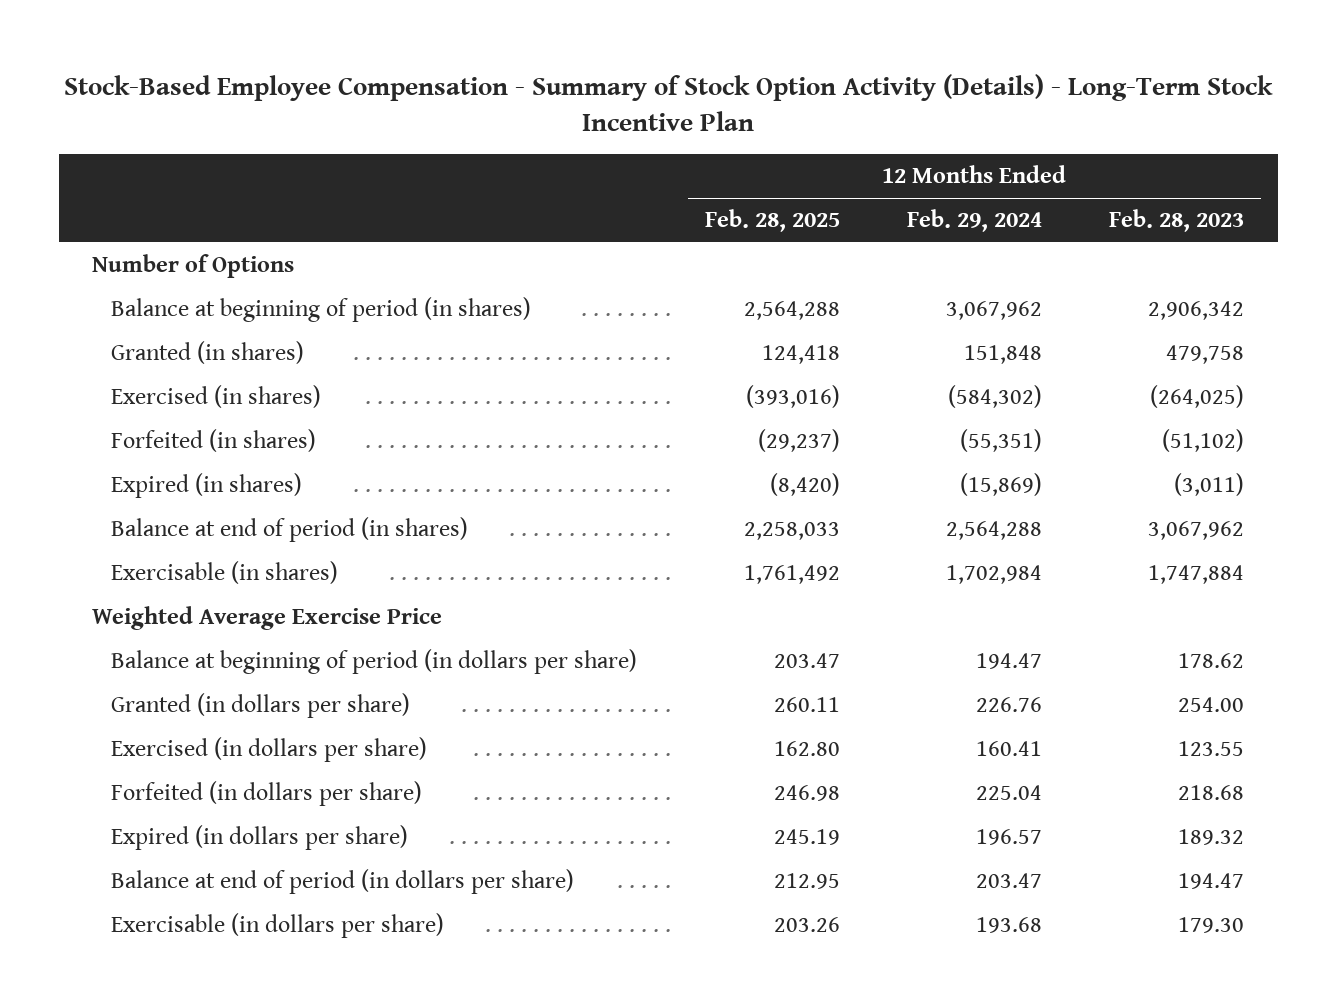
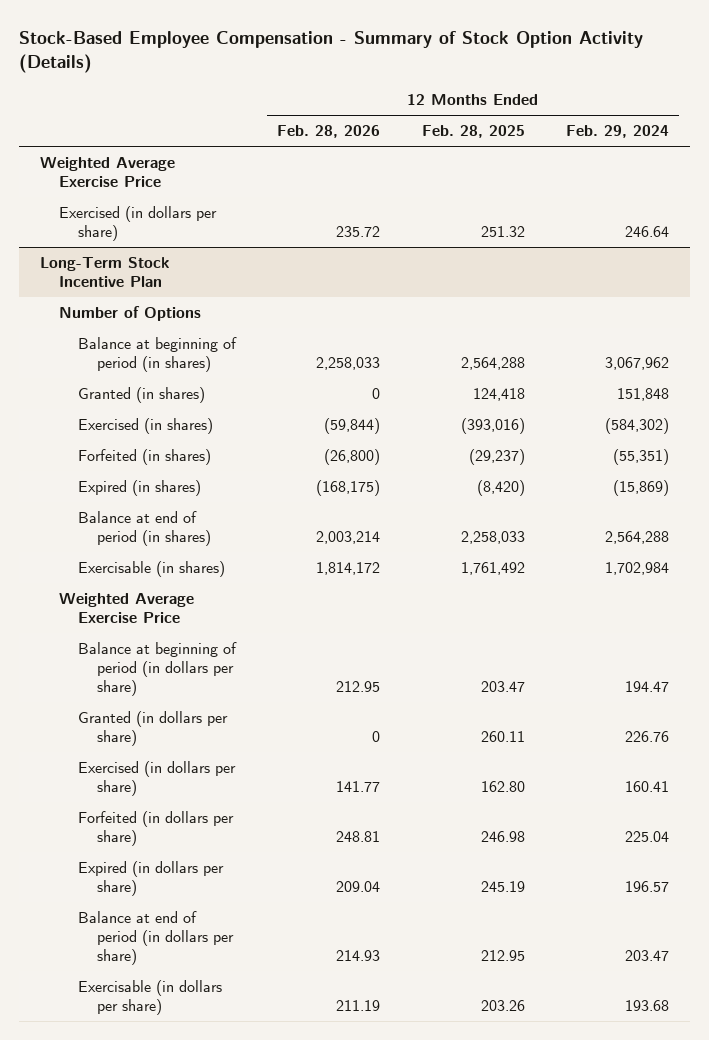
- Stock-Based Employee Compensation - Summary of Stock Option Activity (Details) - Long-Term Stock Incentive Plan
+ Stock-Based Employee Compensation - Summary of Stock Option Activity (Details)
- | 12 Months Ended Feb. 28, 2025 | 12 Months Ended Feb. 29, 2024 | 12 Months Ended Feb. 28, 2023
+ | 12 Months Ended Feb. 28, 2026 | 12 Months Ended Feb. 28, 2025 | 12 Months Ended Feb. 29, 2024
+ Weighted Average Exercise Price
+ Exercised (in dollars per share) | 235.72 | 251.32 | 246.64
+ Long-Term Stock Incentive Plan

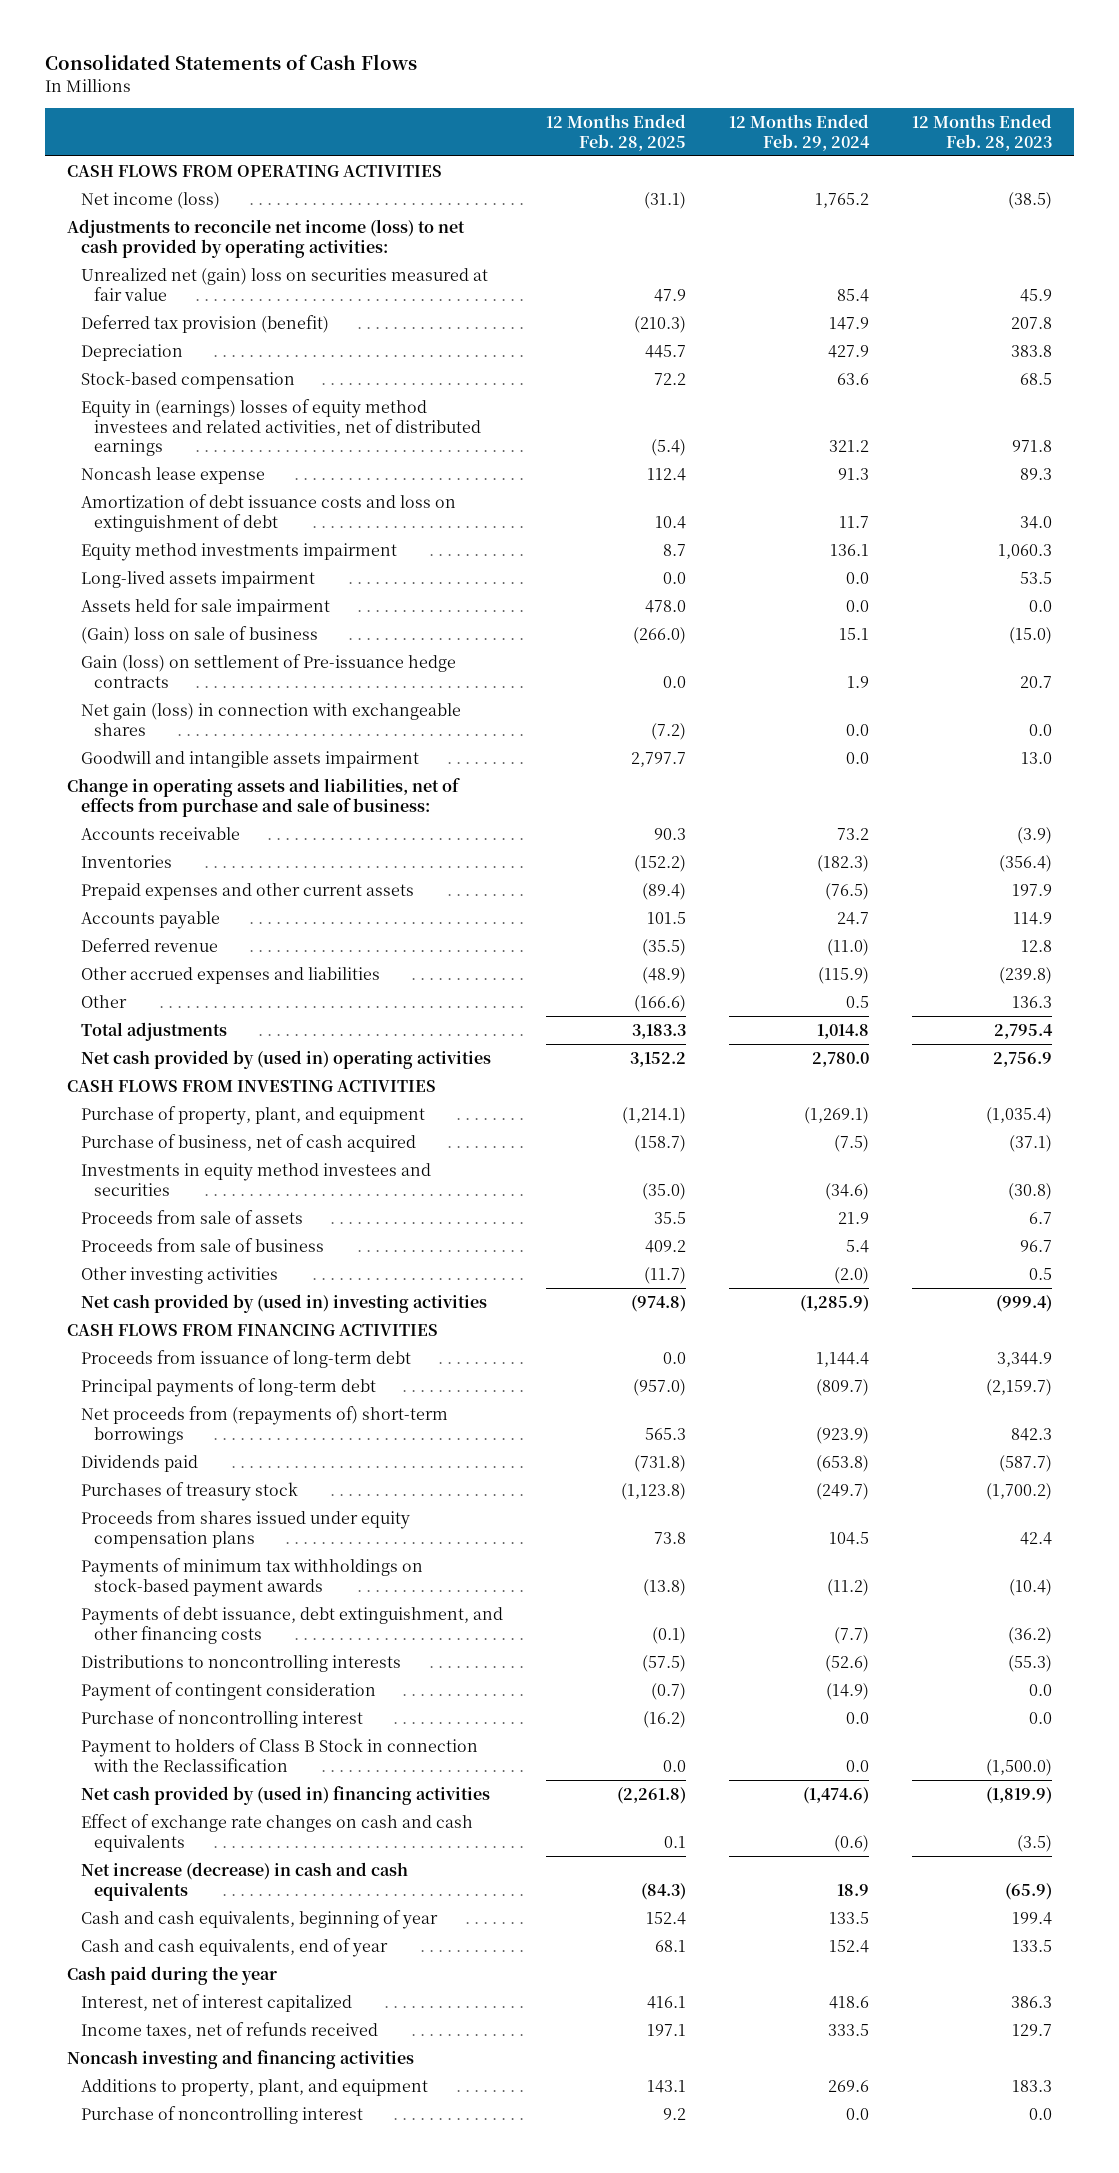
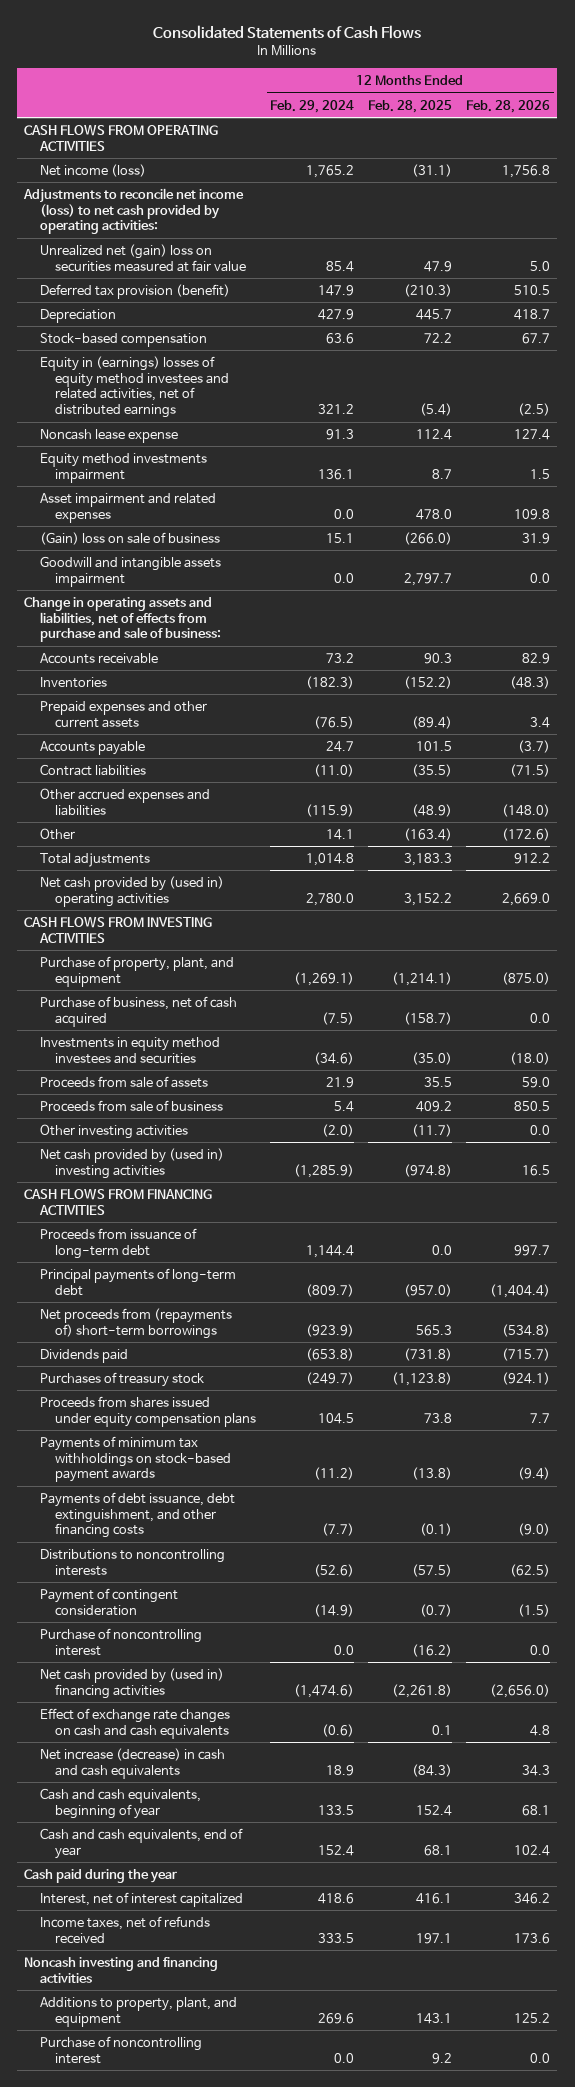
- | 12 Months Ended Feb. 28, 2025 | 12 Months Ended Feb. 29, 2024 | 12 Months Ended Feb. 28, 2023
+ | 12 Months Ended Feb. 29, 2024 | 12 Months Ended Feb. 28, 2025 | 12 Months Ended Feb. 28, 2026
- Amortization of debt issuance costs and loss on extinguishment of debt | 10.4 | 11.7 | 34.0
- Long-lived assets impairment | 0.0 | 0.0 | 53.5
- Assets held for sale impairment | 478.0 | 0.0 | 0.0
+ Asset impairment and related expenses | 0.0 | 478.0 | 109.8
- Gain (loss) on settlement of Pre-issuance hedge contracts | 0.0 | 1.9 | 20.7
- Net gain (loss) in connection with exchangeable shares | (7.2) | 0.0 | 0.0
- Deferred revenue | (35.5) | (11.0) | 12.8
+ Contract liabilities | (11.0) | (35.5) | (71.5)
- Other | (166.6) | 0.5 | 136.3
+ Other | 14.1 | (163.4) | (172.6)
- Payment to holders of Class B Stock in connection with the Reclassification | 0.0 | 0.0 | (1,500.0)

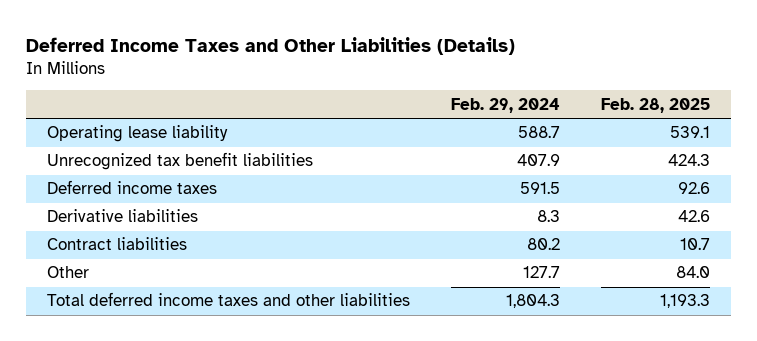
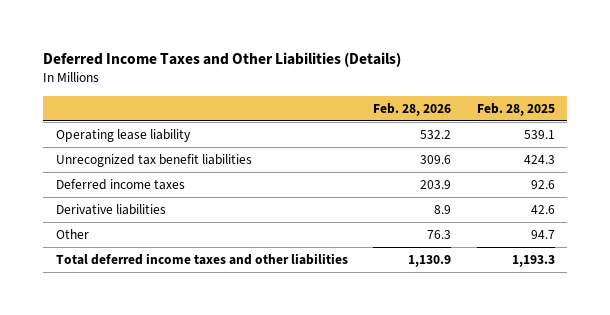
- | Feb. 29, 2024 | Feb. 28, 2025
+ | Feb. 28, 2026 | Feb. 28, 2025
- Contract liabilities | 80.2 | 10.7
- Other | 127.7 | 84.0
+ Other | 76.3 | 94.7

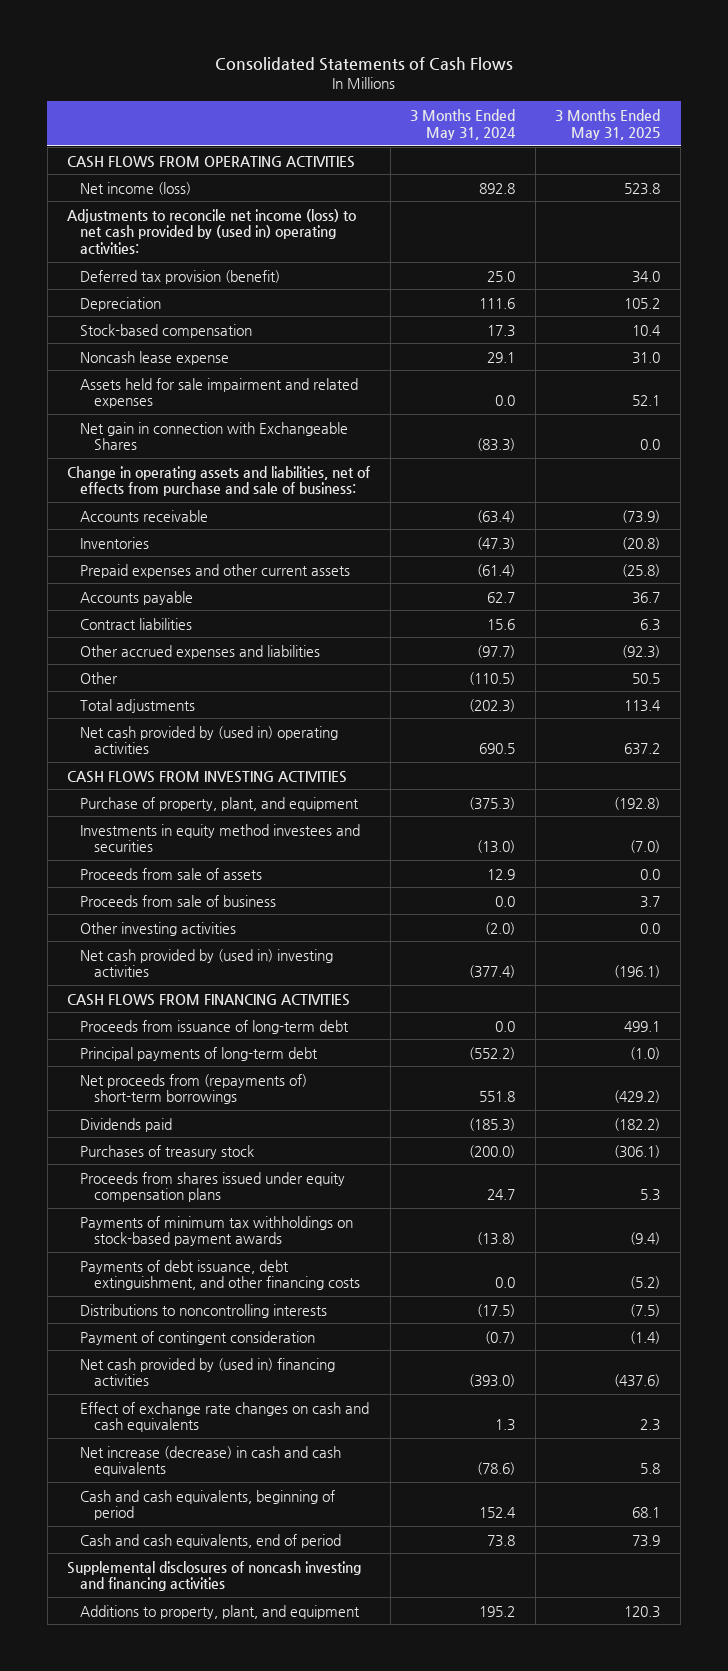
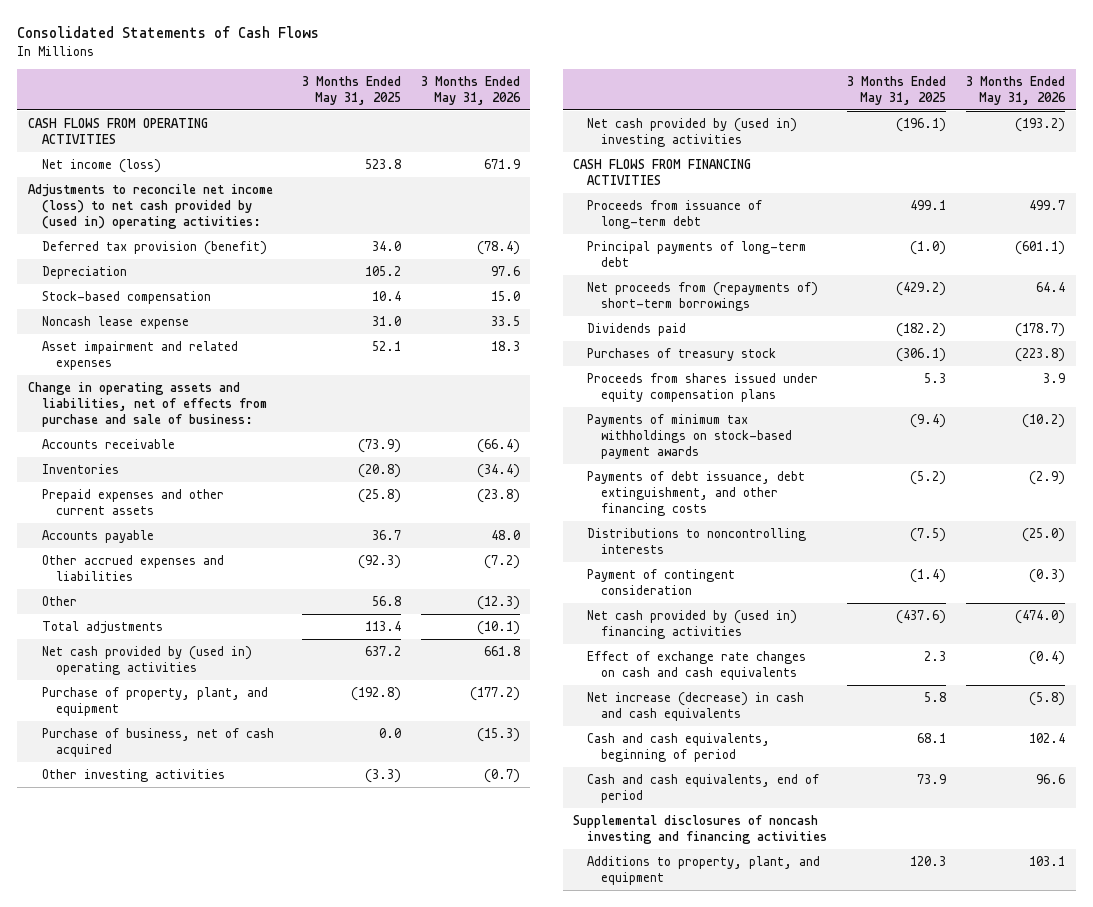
- | 3 Months Ended May 31, 2024 | 3 Months Ended May 31, 2025
+ | 3 Months Ended May 31, 2025 | 3 Months Ended May 31, 2026
- Assets held for sale impairment and related expenses | 0.0 | 52.1
- Net gain in connection with Exchangeable Shares | (83.3) | 0.0
+ Asset impairment and related expenses | 52.1 | 18.3
- Contract liabilities | 15.6 | 6.3
- Other | (110.5) | 50.5
+ Other | 56.8 | (12.3)
- CASH FLOWS FROM INVESTING ACTIVITIES
- Investments in equity method investees and securities | (13.0) | (7.0)
- Proceeds from sale of assets | 12.9 | 0.0
- Proceeds from sale of business | 0.0 | 3.7
- Other investing activities | (2.0) | 0.0
+ Purchase of business, net of cash acquired | 0.0 | (15.3)
+ Other investing activities | (3.3) | (0.7)

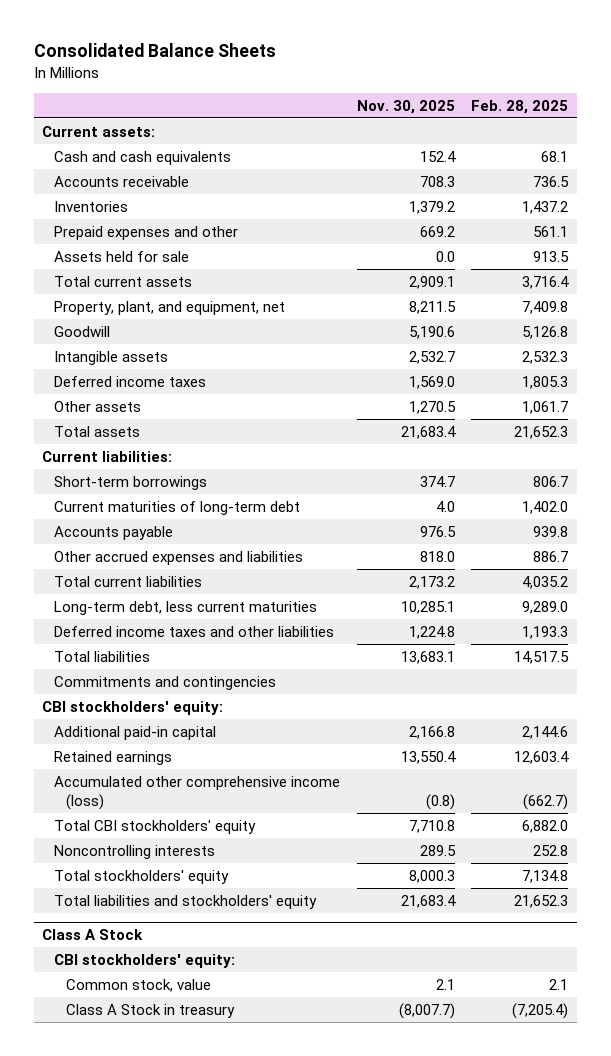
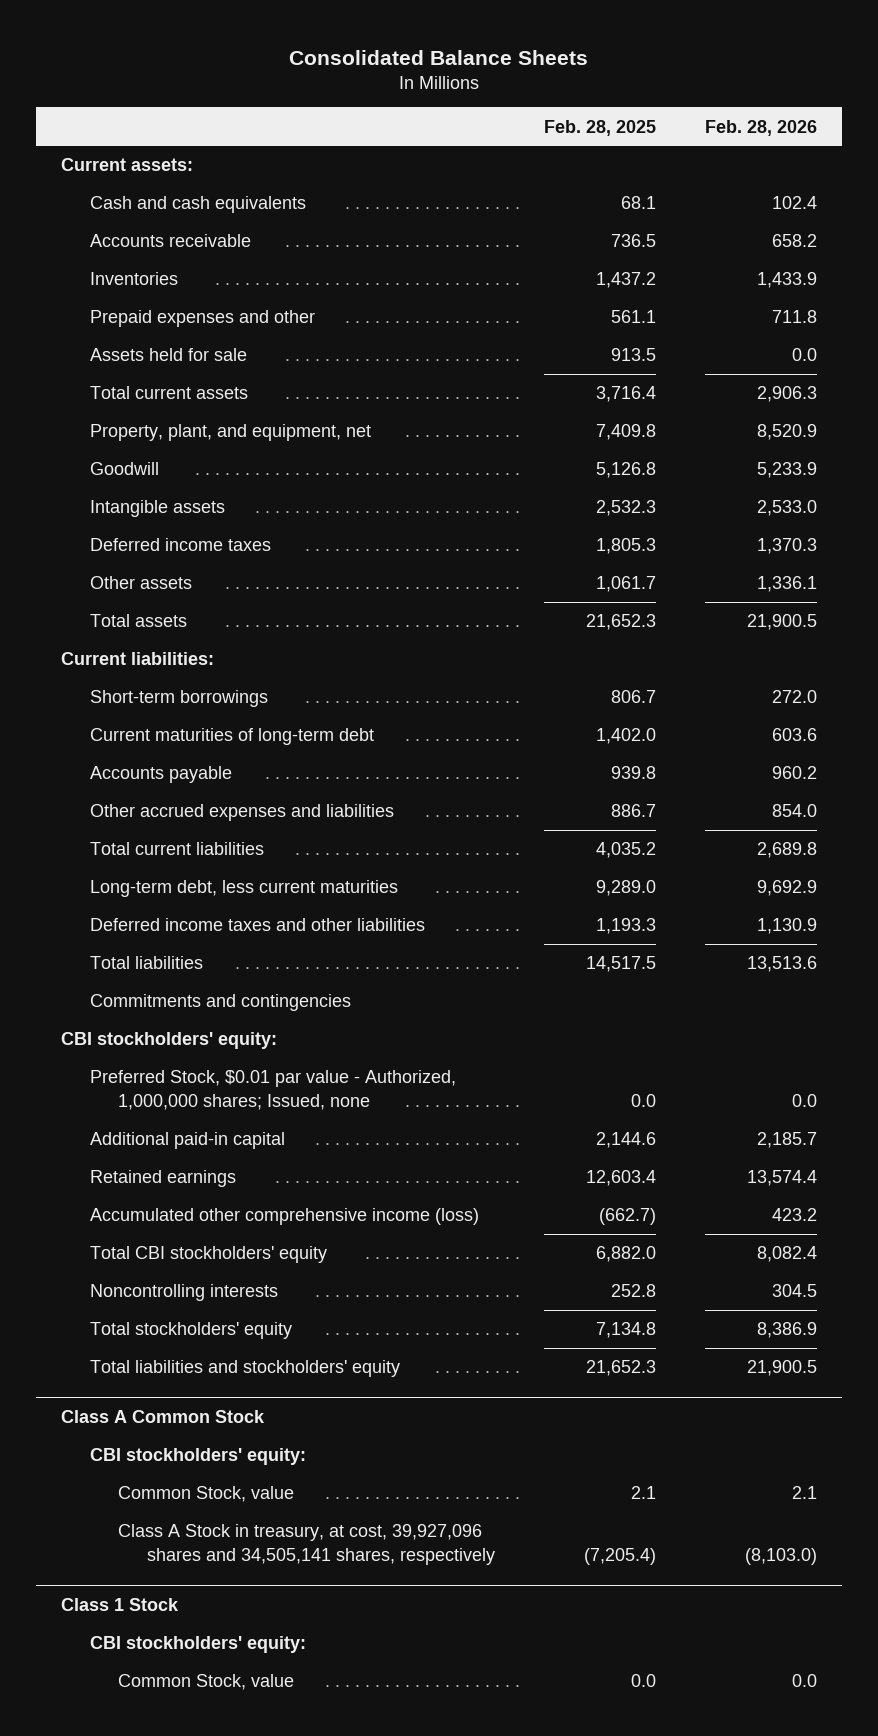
- | Nov. 30, 2025 | Feb. 28, 2025
+ | Feb. 28, 2025 | Feb. 28, 2026
+ Preferred Stock, $0.01 par value - Authorized, 1,000,000 shares; Issued, none | 0.0 | 0.0
- Class A Stock
+ Class A Common Stock
- Common stock, value | 2.1 | 2.1
- Class A Stock in treasury | (8,007.7) | (7,205.4)
+ Common Stock, value | 2.1 | 2.1
+ Class A Stock in treasury, at cost, 39,927,096 shares and 34,505,141 shares, respectively | (7,205.4) | (8,103.0)
+ Class 1 Stock
+ CBI stockholders' equity:
+ Common Stock, value | 0.0 | 0.0

